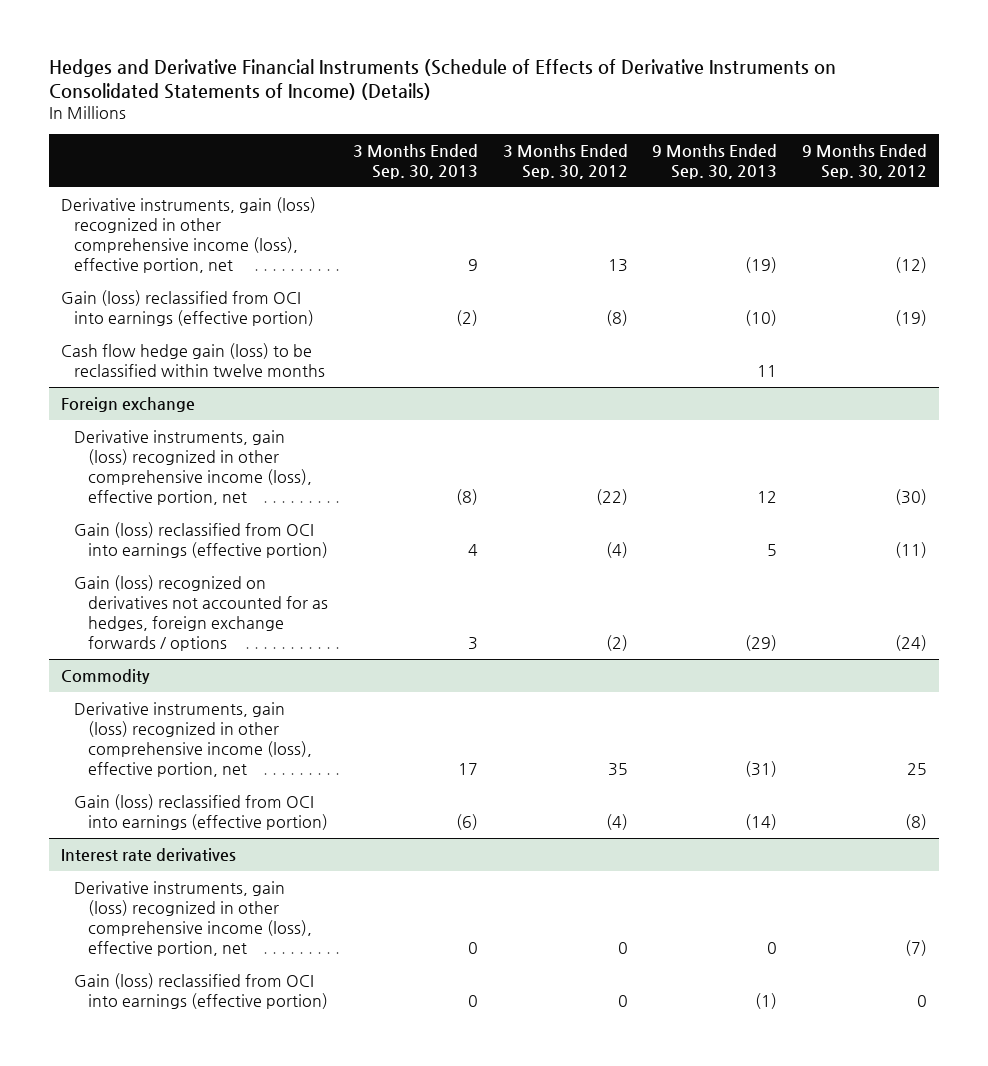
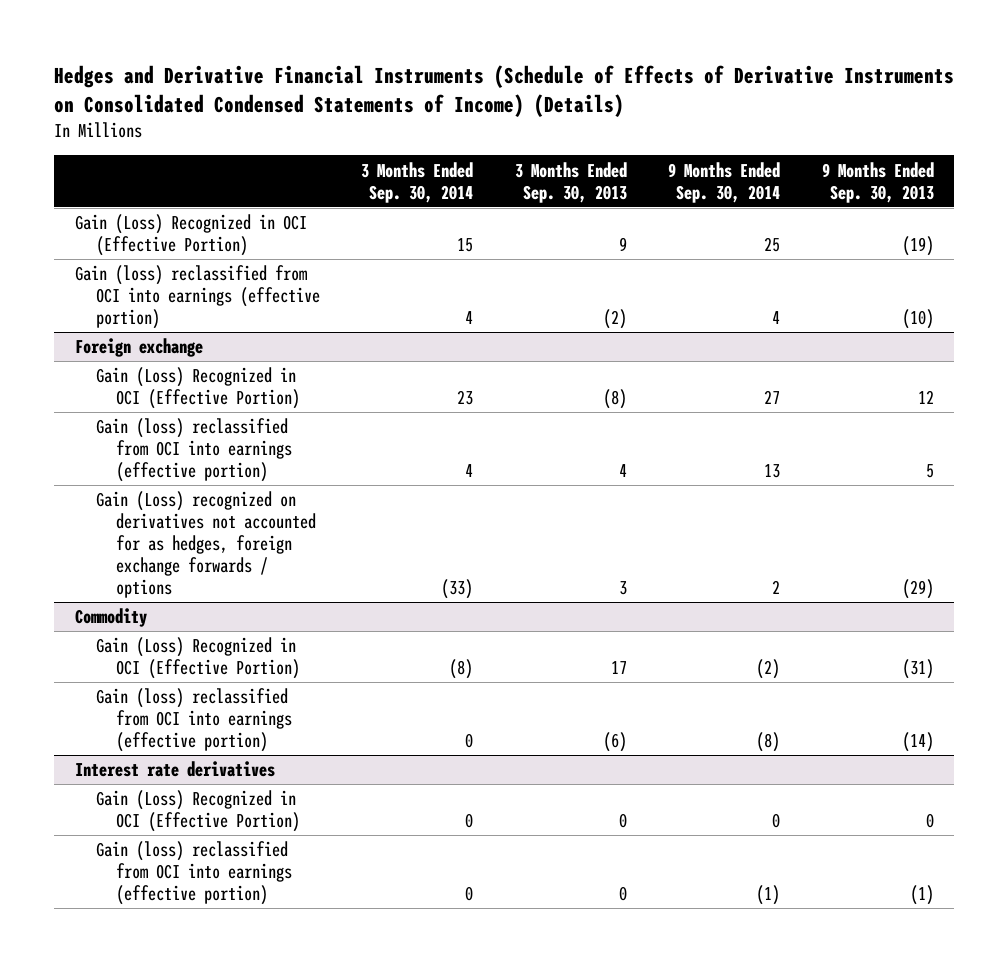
- Hedges and Derivative Financial Instruments (Schedule of Effects of Derivative Instruments on Consolidated Statements of Income) (Details)
+ Hedges and Derivative Financial Instruments (Schedule of Effects of Derivative Instruments on Consolidated Condensed Statements of Income) (Details)
- | 3 Months Ended Sep. 30, 2013 | 3 Months Ended Sep. 30, 2012 | 9 Months Ended Sep. 30, 2013 | 9 Months Ended Sep. 30, 2012
+ | 3 Months Ended Sep. 30, 2014 | 3 Months Ended Sep. 30, 2013 | 9 Months Ended Sep. 30, 2014 | 9 Months Ended Sep. 30, 2013
- Derivative instruments, gain (loss) recognized in other comprehensive income (loss), effective portion, net | 9 | 13 | (19) | (12)
+ Gain (Loss) Recognized in OCI (Effective Portion) | 15 | 9 | 25 | (19)
- Cash flow hedge gain (loss) to be reclassified within twelve months | | | 11 |
@ Foreign exchange
- Derivative instruments, gain (loss) recognized in other comprehensive income (loss), effective portion, net | (8) | (22) | 12 | (30)
+ Gain (Loss) Recognized in OCI (Effective Portion) | 23 | (8) | 27 | 12
- Gain (loss) recognized on derivatives not accounted for as hedges, foreign exchange forwards / options | 3 | (2) | (29) | (24)
+ Gain (Loss) recognized on derivatives not accounted for as hedges, foreign exchange forwards / options | (33) | 3 | 2 | (29)
@ Commodity
- Derivative instruments, gain (loss) recognized in other comprehensive income (loss), effective portion, net | 17 | 35 | (31) | 25
+ Gain (Loss) Recognized in OCI (Effective Portion) | (8) | 17 | (2) | (31)
@ Interest rate derivatives
- Derivative instruments, gain (loss) recognized in other comprehensive income (loss), effective portion, net | 0 | 0 | 0 | (7)
+ Gain (Loss) Recognized in OCI (Effective Portion) | 0 | 0 | 0 | 0

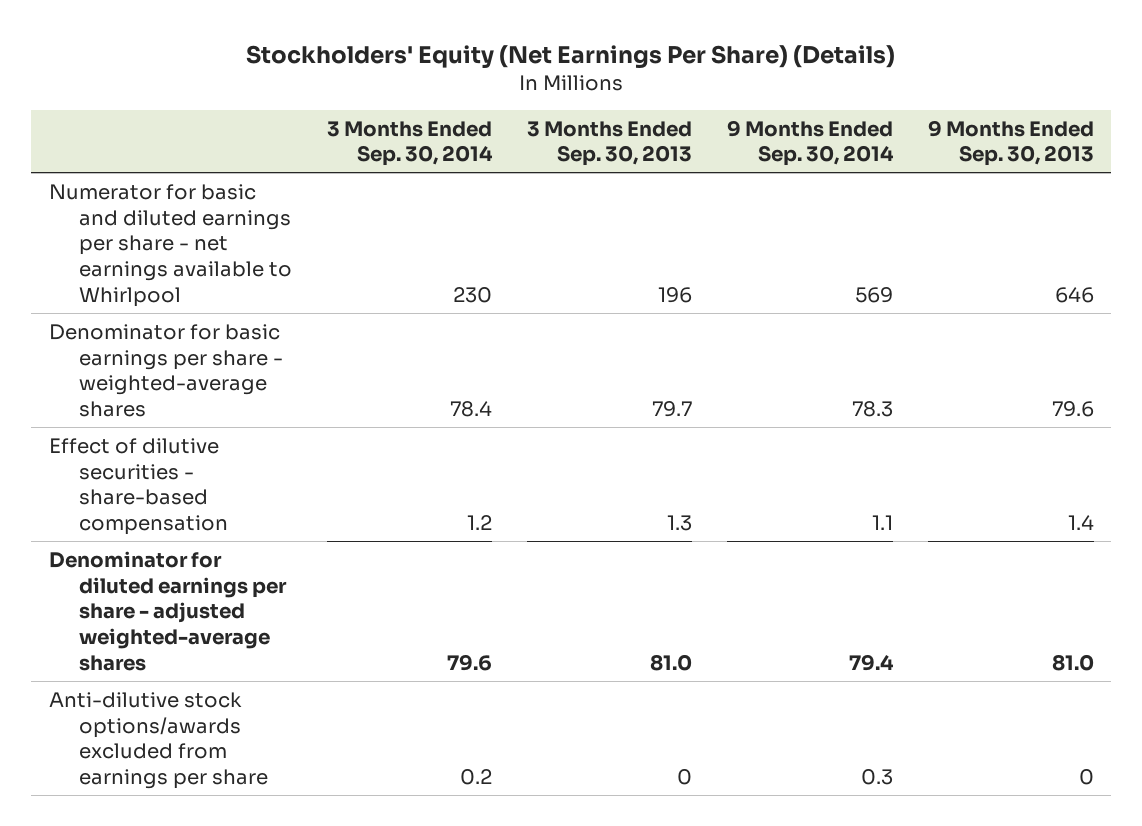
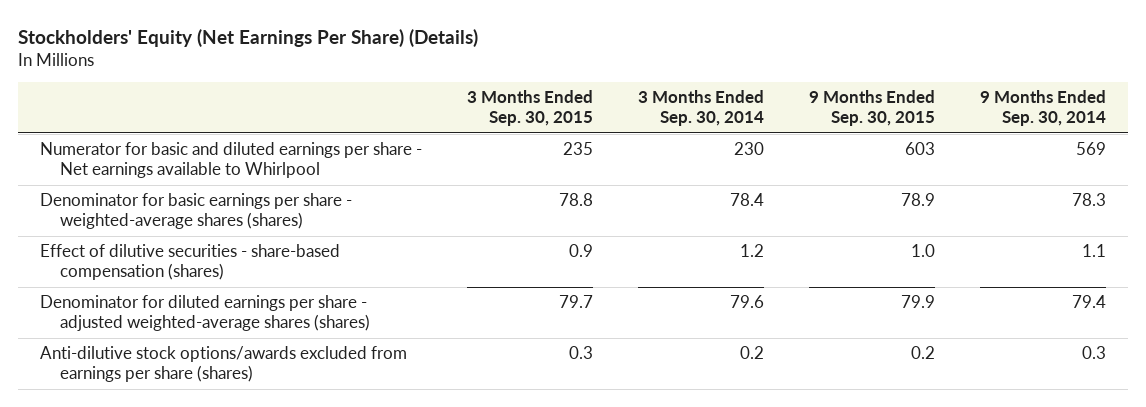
- | 3 Months Ended Sep. 30, 2014 | 3 Months Ended Sep. 30, 2013 | 9 Months Ended Sep. 30, 2014 | 9 Months Ended Sep. 30, 2013
+ | 3 Months Ended Sep. 30, 2015 | 3 Months Ended Sep. 30, 2014 | 9 Months Ended Sep. 30, 2015 | 9 Months Ended Sep. 30, 2014
- Numerator for basic and diluted earnings per share - net earnings available to Whirlpool | 230 | 196 | 569 | 646
- Denominator for basic earnings per share - weighted-average shares | 78.4 | 79.7 | 78.3 | 79.6
- Effect of dilutive securities - share-based compensation | 1.2 | 1.3 | 1.1 | 1.4
- Denominator for diluted earnings per share - adjusted weighted-average shares | 79.6 | 81.0 | 79.4 | 81.0
- Anti-dilutive stock options/awards excluded from earnings per share | 0.2 | 0 | 0.3 | 0
+ Numerator for basic and diluted earnings per share - Net earnings available to Whirlpool | 235 | 230 | 603 | 569
+ Denominator for basic earnings per share - weighted-average shares (shares) | 78.8 | 78.4 | 78.9 | 78.3
+ Effect of dilutive securities - share-based compensation (shares) | 0.9 | 1.2 | 1.0 | 1.1
+ Denominator for diluted earnings per share - adjusted weighted-average shares (shares) | 79.7 | 79.6 | 79.9 | 79.4
+ Anti-dilutive stock options/awards excluded from earnings per share (shares) | 0.3 | 0.2 | 0.2 | 0.3

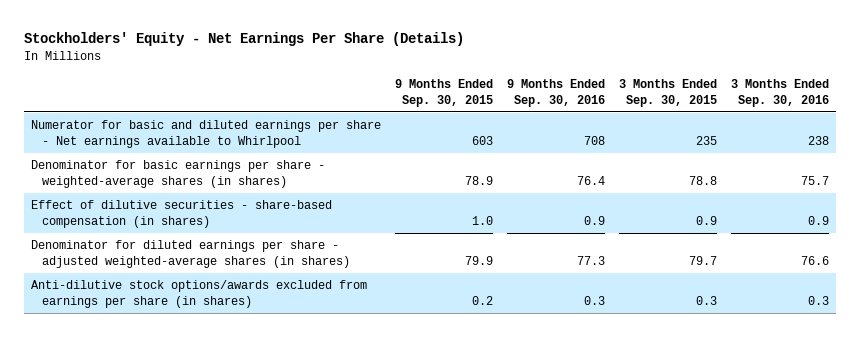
- Stockholders' Equity (Net Earnings Per Share) (Details)
+ Stockholders' Equity - Net Earnings Per Share (Details)
- | 3 Months Ended Sep. 30, 2015 | 3 Months Ended Sep. 30, 2014 | 9 Months Ended Sep. 30, 2015 | 9 Months Ended Sep. 30, 2014
+ | 9 Months Ended Sep. 30, 2015 | 9 Months Ended Sep. 30, 2016 | 3 Months Ended Sep. 30, 2015 | 3 Months Ended Sep. 30, 2016
- Denominator for basic earnings per share - weighted-average shares (shares) | 78.8 | 78.4 | 78.9 | 78.3
- Effect of dilutive securities - share-based compensation (shares) | 0.9 | 1.2 | 1.0 | 1.1
- Denominator for diluted earnings per share - adjusted weighted-average shares (shares) | 79.7 | 79.6 | 79.9 | 79.4
- Anti-dilutive stock options/awards excluded from earnings per share (shares) | 0.3 | 0.2 | 0.2 | 0.3
+ Denominator for basic earnings per share - weighted-average shares (in shares) | 78.9 | 76.4 | 78.8 | 75.7
+ Effect of dilutive securities - share-based compensation (in shares) | 1.0 | 0.9 | 0.9 | 0.9
+ Denominator for diluted earnings per share - adjusted weighted-average shares (in shares) | 79.9 | 77.3 | 79.7 | 76.6
+ Anti-dilutive stock options/awards excluded from earnings per share (in shares) | 0.2 | 0.3 | 0.3 | 0.3

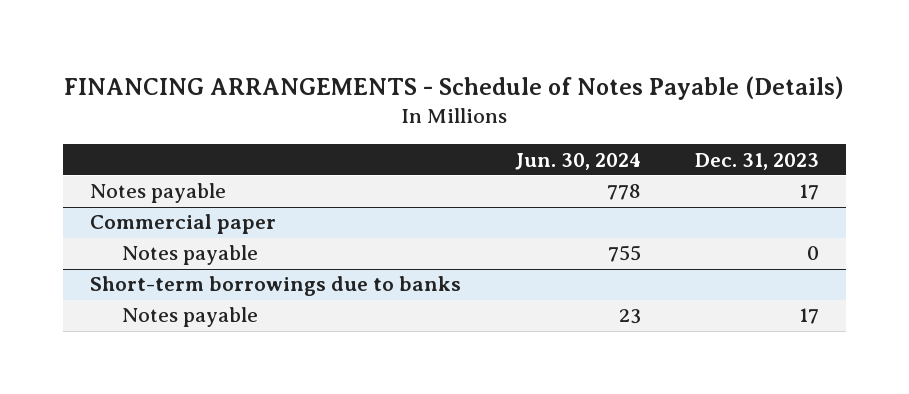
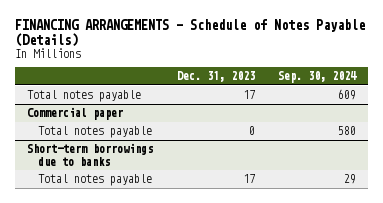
- | Jun. 30, 2024 | Dec. 31, 2023
+ | Dec. 31, 2023 | Sep. 30, 2024
- Notes payable | 778 | 17
+ Total notes payable | 17 | 609
@ Commercial paper
- Notes payable | 755 | 0
+ Total notes payable | 0 | 580
@ Short-term borrowings due to banks
- Notes payable | 23 | 17
+ Total notes payable | 17 | 29

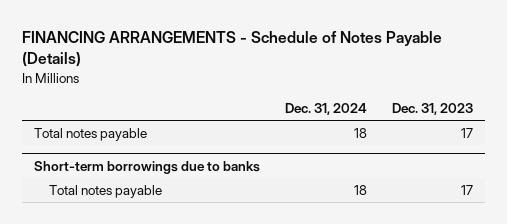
- | Dec. 31, 2023 | Sep. 30, 2024
+ | Dec. 31, 2024 | Dec. 31, 2023
- Commercial paper
- Total notes payable | 0 | 580

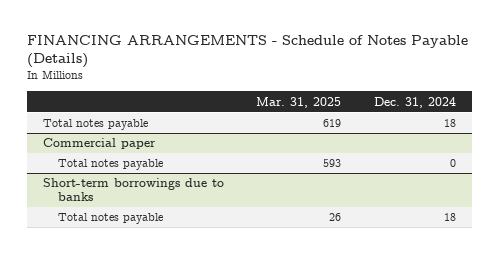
- | Dec. 31, 2024 | Dec. 31, 2023
+ | Mar. 31, 2025 | Dec. 31, 2024
+ Commercial paper
+ Total notes payable | 593 | 0

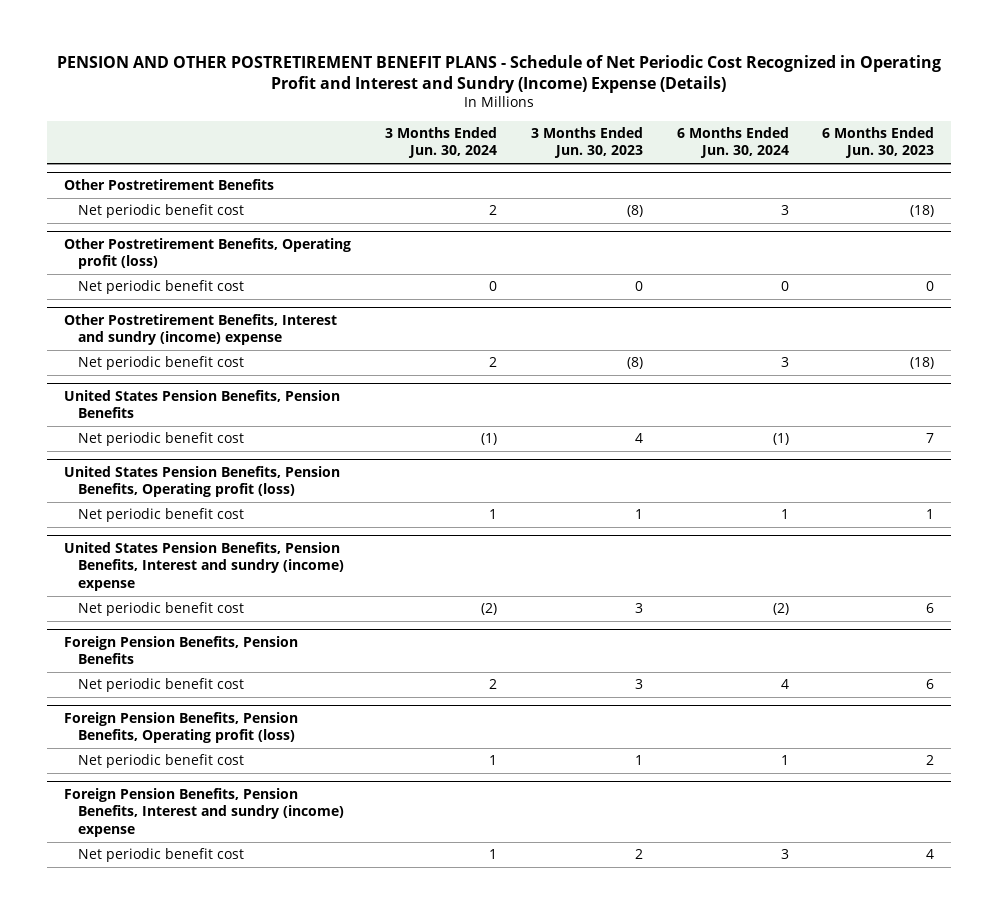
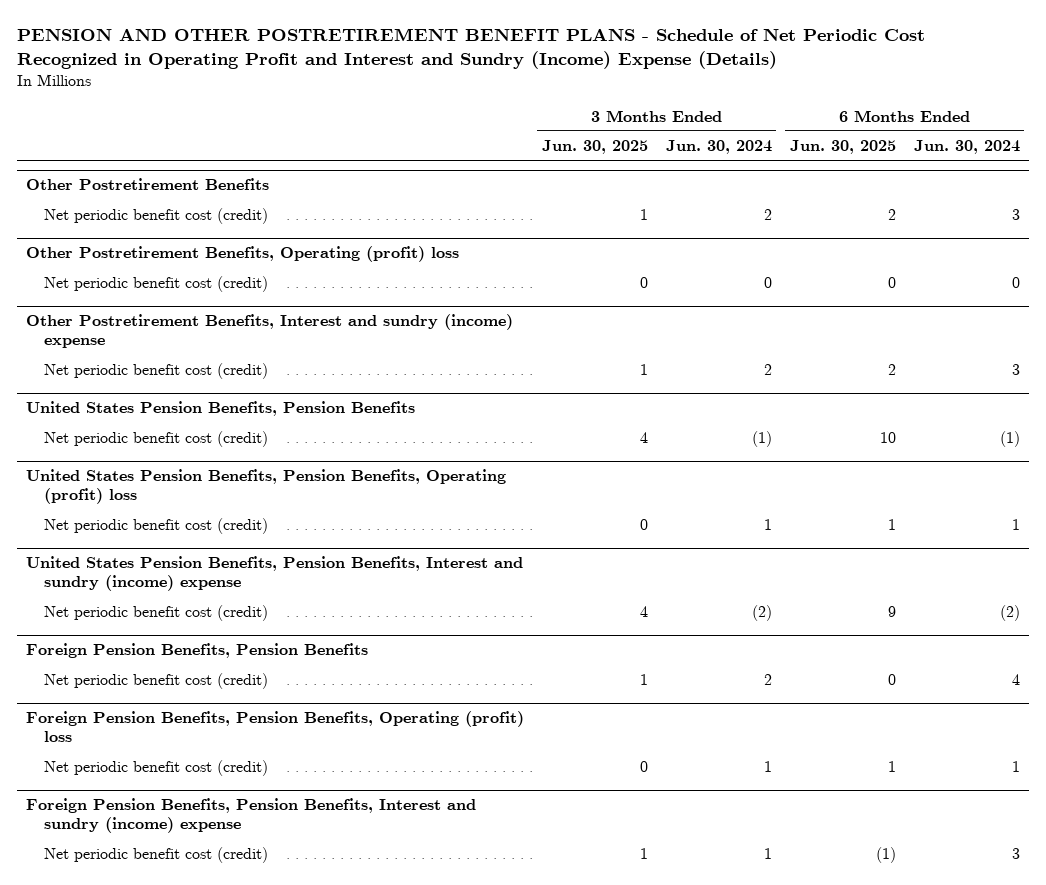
- | 3 Months Ended Jun. 30, 2024 | 3 Months Ended Jun. 30, 2023 | 6 Months Ended Jun. 30, 2024 | 6 Months Ended Jun. 30, 2023
+ | 3 Months Ended Jun. 30, 2025 | 3 Months Ended Jun. 30, 2024 | 6 Months Ended Jun. 30, 2025 | 6 Months Ended Jun. 30, 2024
@ Other Postretirement Benefits
- Net periodic benefit cost | 2 | (8) | 3 | (18)
- Other Postretirement Benefits, Operating profit (loss)
- Net periodic benefit cost | 0 | 0 | 0 | 0
@ Other Postretirement Benefits
+ Net periodic benefit cost (credit) | 1 | 2 | 2 | 3
+ Other Postretirement Benefits, Operating (profit) loss
+ Net periodic benefit cost (credit) | 0 | 0 | 0 | 0
@ Other Postretirement Benefits, Interest and sundry (income) expense
- Net periodic benefit cost | 2 | (8) | 3 | (18)
+ Net periodic benefit cost (credit) | 1 | 2 | 2 | 3
@ United States Pension Benefits, Pension Benefits
- Net periodic benefit cost | (1) | 4 | (1) | 7
- United States Pension Benefits, Pension Benefits, Operating profit (loss)
- Net periodic benefit cost | 1 | 1 | 1 | 1
@ United States Pension Benefits, Pension Benefits
+ Net periodic benefit cost (credit) | 4 | (1) | 10 | (1)
+ United States Pension Benefits, Pension Benefits, Operating (profit) loss
+ Net periodic benefit cost (credit) | 0 | 1 | 1 | 1
@ United States Pension Benefits, Pension Benefits, Interest and sundry (income) expense
- Net periodic benefit cost | (2) | 3 | (2) | 6
+ Net periodic benefit cost (credit) | 4 | (2) | 9 | (2)
@ Foreign Pension Benefits, Pension Benefits
- Net periodic benefit cost | 2 | 3 | 4 | 6
- Foreign Pension Benefits, Pension Benefits, Operating profit (loss)
- Net periodic benefit cost | 1 | 1 | 1 | 2
@ Foreign Pension Benefits, Pension Benefits
+ Net periodic benefit cost (credit) | 1 | 2 | 0 | 4
+ Foreign Pension Benefits, Pension Benefits, Operating (profit) loss
+ Net periodic benefit cost (credit) | 0 | 1 | 1 | 1
@ Foreign Pension Benefits, Pension Benefits, Interest and sundry (income) expense
- Net periodic benefit cost | 1 | 2 | 3 | 4
+ Net periodic benefit cost (credit) | 1 | 1 | (1) | 3

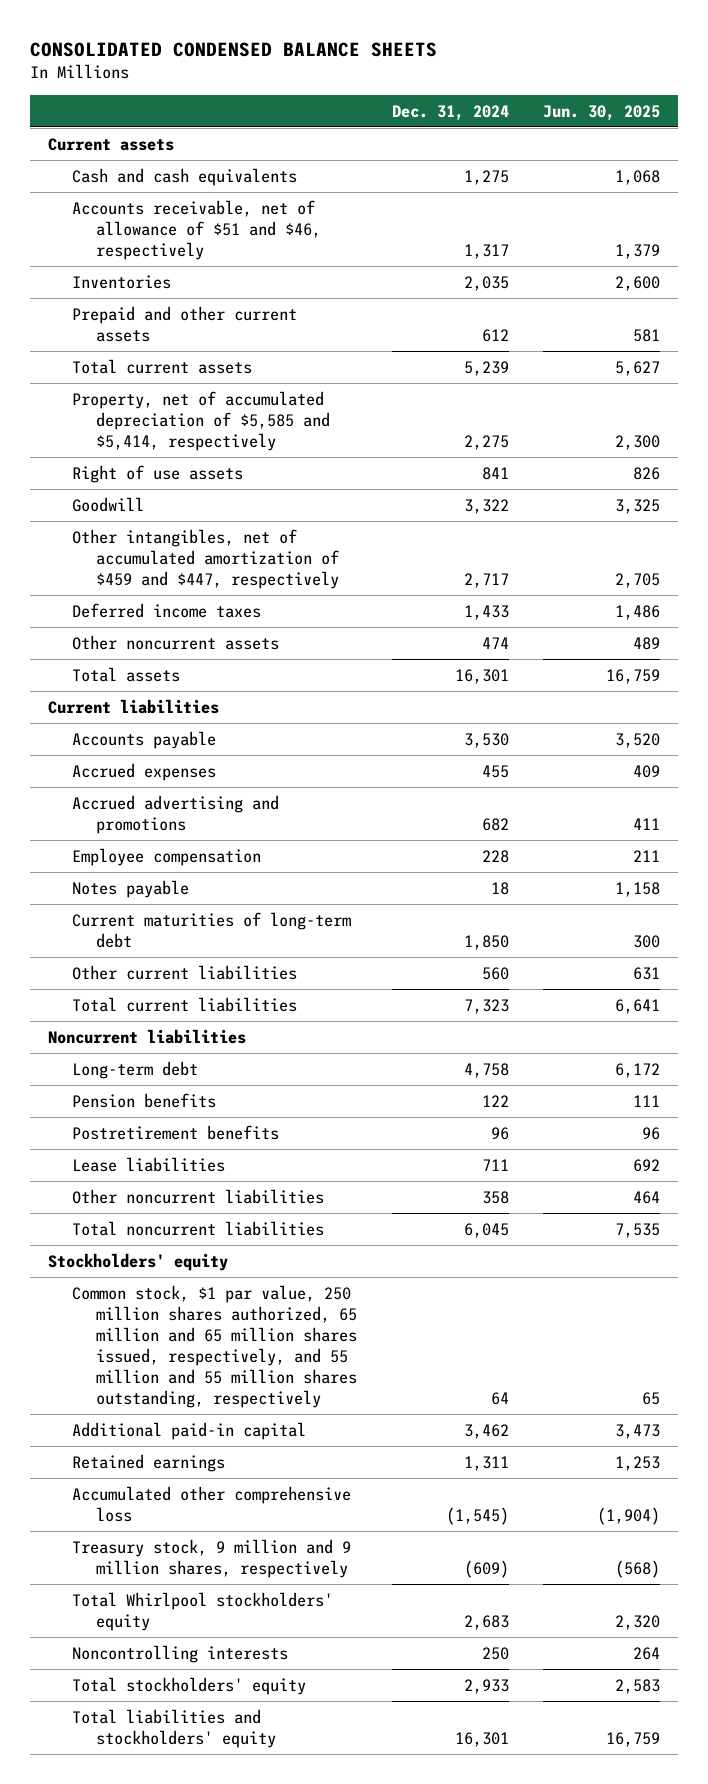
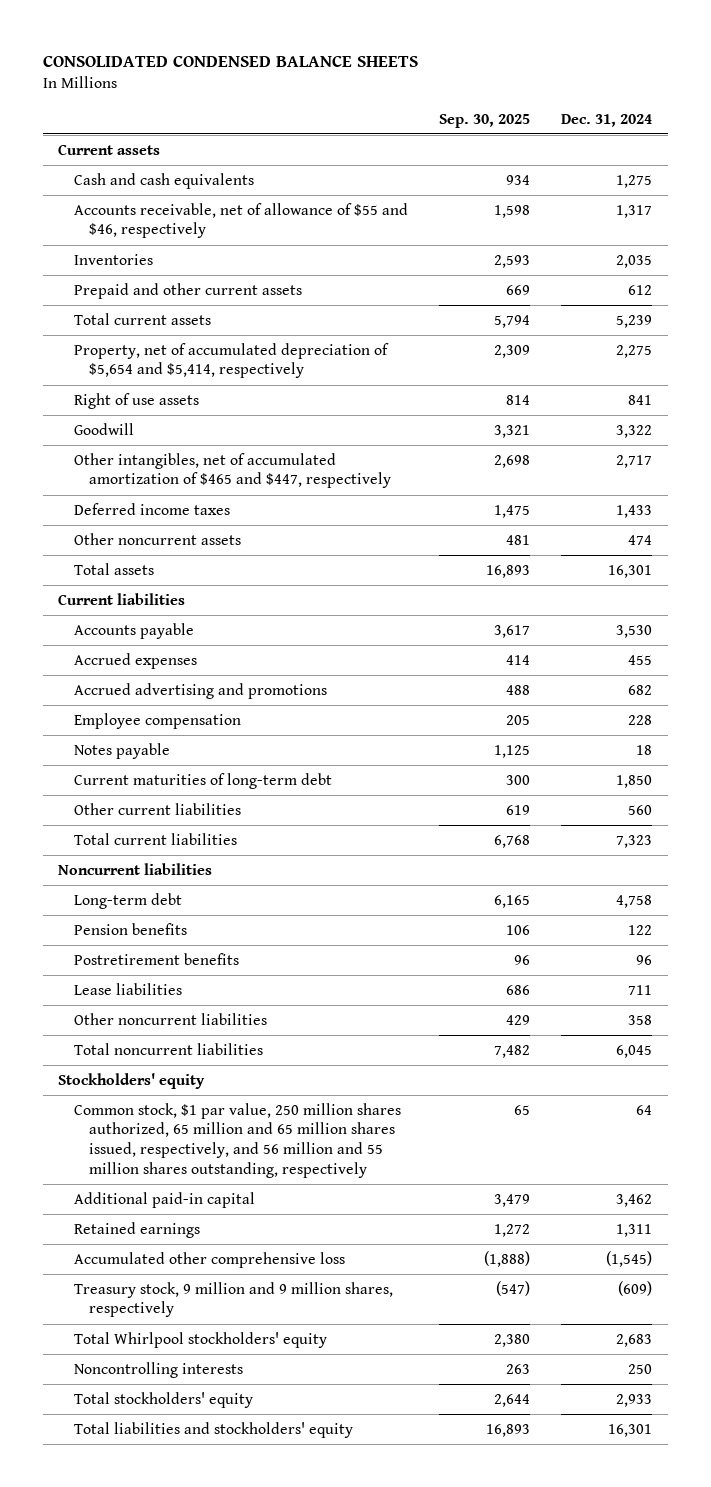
- | Dec. 31, 2024 | Jun. 30, 2025
+ | Sep. 30, 2025 | Dec. 31, 2024
- Accounts receivable, net of allowance of $51 and $46, respectively | 1,317 | 1,379
+ Accounts receivable, net of allowance of $55 and $46, respectively | 1,598 | 1,317
- Property, net of accumulated depreciation of $5,585 and $5,414, respectively | 2,275 | 2,300
+ Property, net of accumulated depreciation of $5,654 and $5,414, respectively | 2,309 | 2,275
- Other intangibles, net of accumulated amortization of $459 and $447, respectively | 2,717 | 2,705
+ Other intangibles, net of accumulated amortization of $465 and $447, respectively | 2,698 | 2,717
- Common stock, $1 par value, 250 million shares authorized, 65 million and 65 million shares issued, respectively, and 55 million and 55 million shares outstanding, respectively | 64 | 65
+ Common stock, $1 par value, 250 million shares authorized, 65 million and 65 million shares issued, respectively, and 56 million and 55 million shares outstanding, respectively | 65 | 64

